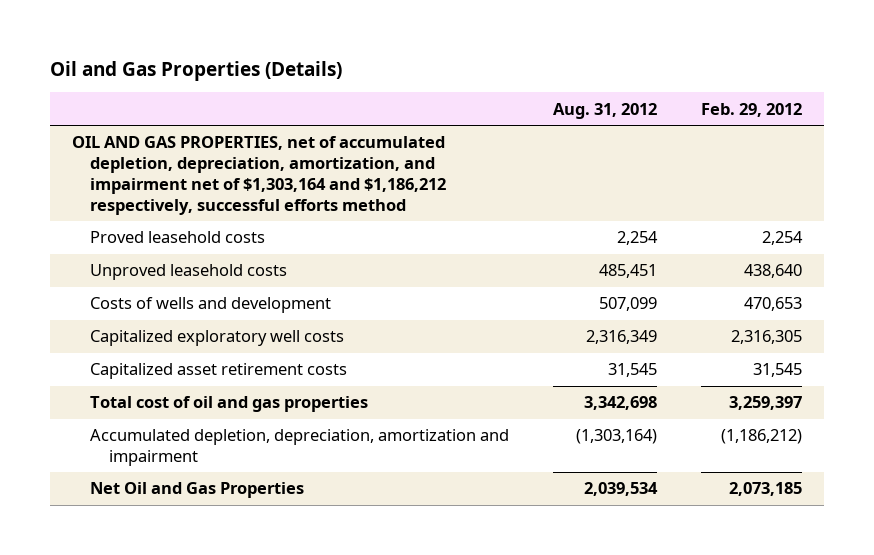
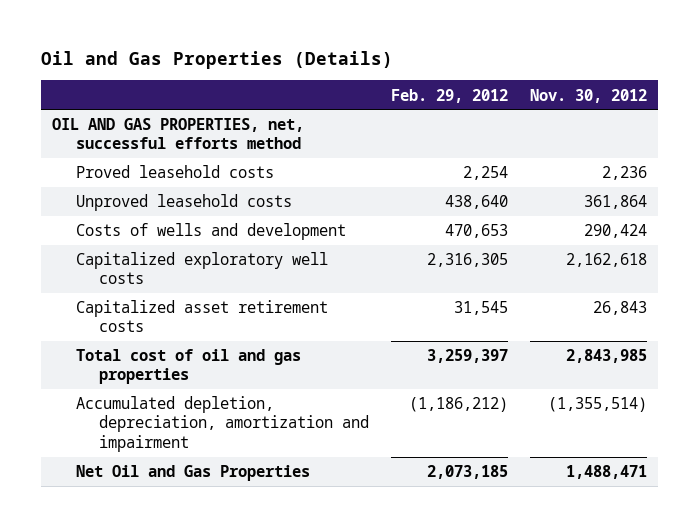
- | Aug. 31, 2012 | Feb. 29, 2012
+ | Feb. 29, 2012 | Nov. 30, 2012
- OIL AND GAS PROPERTIES, net of accumulated depletion, depreciation, amortization, and impairment net of $1,303,164 and $1,186,212 respectively, successful efforts method
+ OIL AND GAS PROPERTIES, net, successful efforts method

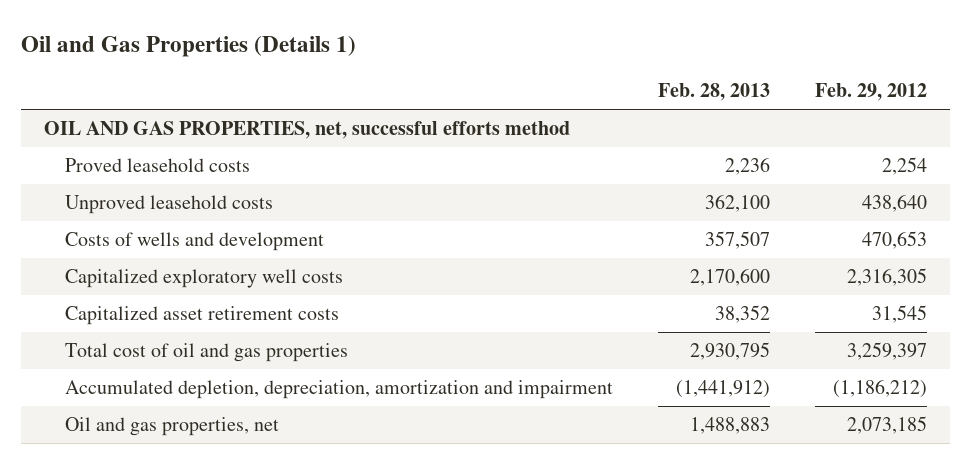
- Oil and Gas Properties (Details)
+ Oil and Gas Properties (Details 1)
- | Feb. 29, 2012 | Nov. 30, 2012
+ | Feb. 28, 2013 | Feb. 29, 2012
- Net Oil and Gas Properties | 2,073,185 | 1,488,471
+ Oil and gas properties, net | 1,488,883 | 2,073,185

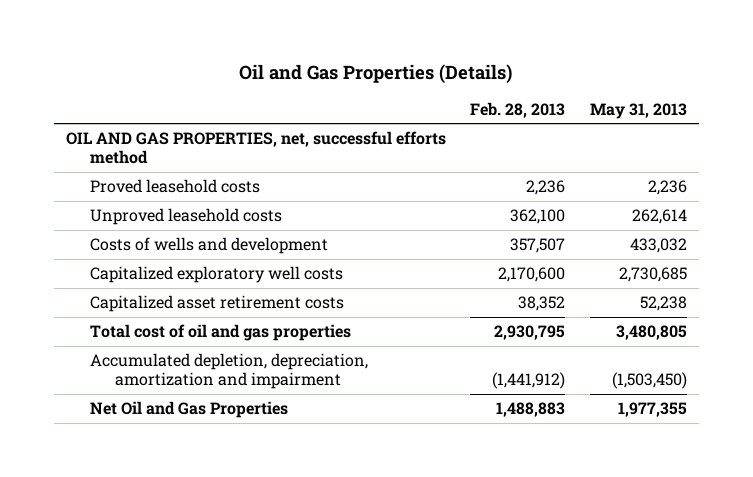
- Oil and Gas Properties (Details 1)
+ Oil and Gas Properties (Details)
- | Feb. 28, 2013 | Feb. 29, 2012
+ | Feb. 28, 2013 | May 31, 2013
- Oil and gas properties, net | 1,488,883 | 2,073,185
+ Net Oil and Gas Properties | 1,488,883 | 1,977,355

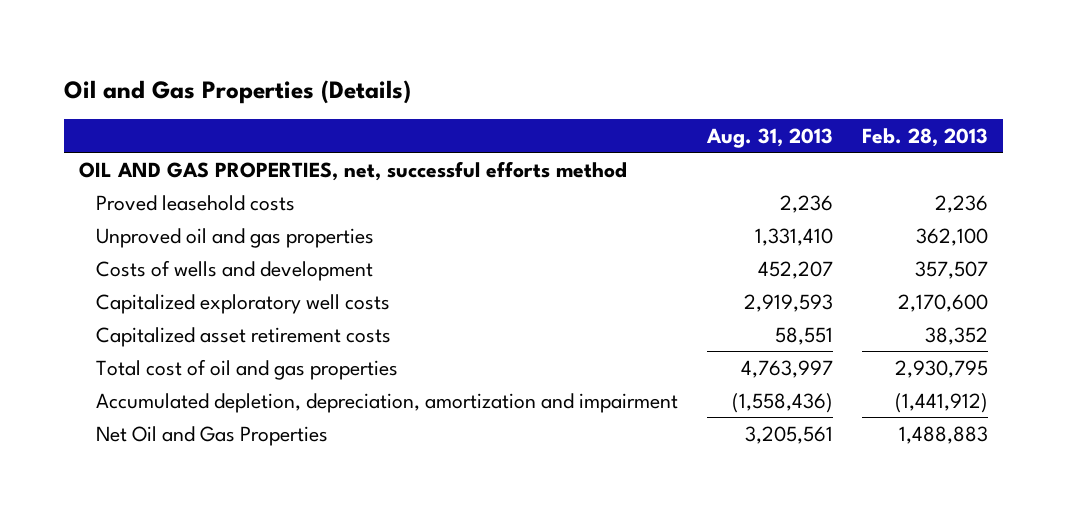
- | Feb. 28, 2013 | May 31, 2013
+ | Aug. 31, 2013 | Feb. 28, 2013
- Unproved leasehold costs | 362,100 | 262,614
+ Unproved oil and gas properties | 1,331,410 | 362,100

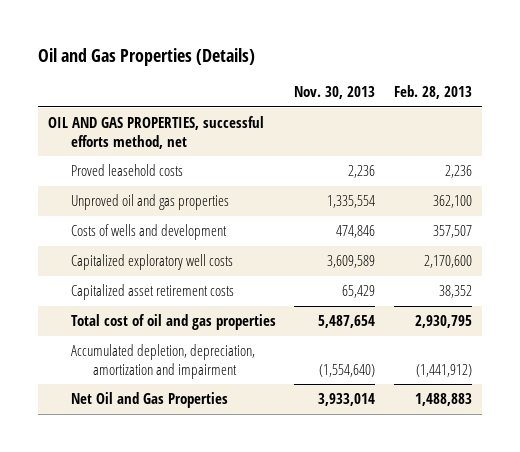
- | Aug. 31, 2013 | Feb. 28, 2013
+ | Nov. 30, 2013 | Feb. 28, 2013
- OIL AND GAS PROPERTIES, net, successful efforts method
+ OIL AND GAS PROPERTIES, successful efforts method, net

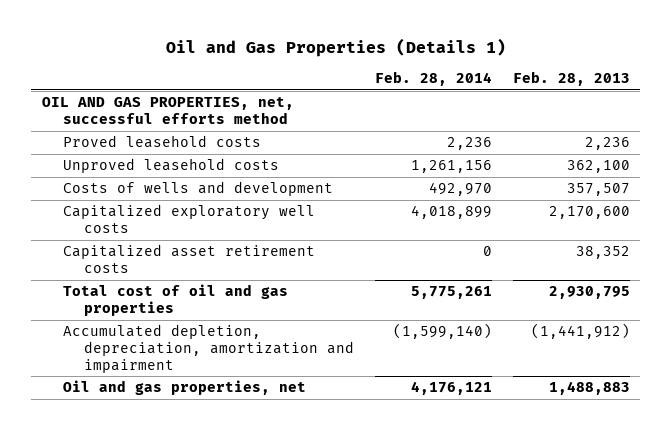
- Oil and Gas Properties (Details)
+ Oil and Gas Properties (Details 1)
- | Nov. 30, 2013 | Feb. 28, 2013
+ | Feb. 28, 2014 | Feb. 28, 2013
- OIL AND GAS PROPERTIES, successful efforts method, net
+ OIL AND GAS PROPERTIES, net, successful efforts method
- Unproved oil and gas properties | 1,335,554 | 362,100
+ Unproved leasehold costs | 1,261,156 | 362,100
- Net Oil and Gas Properties | 3,933,014 | 1,488,883
+ Oil and gas properties, net | 4,176,121 | 1,488,883

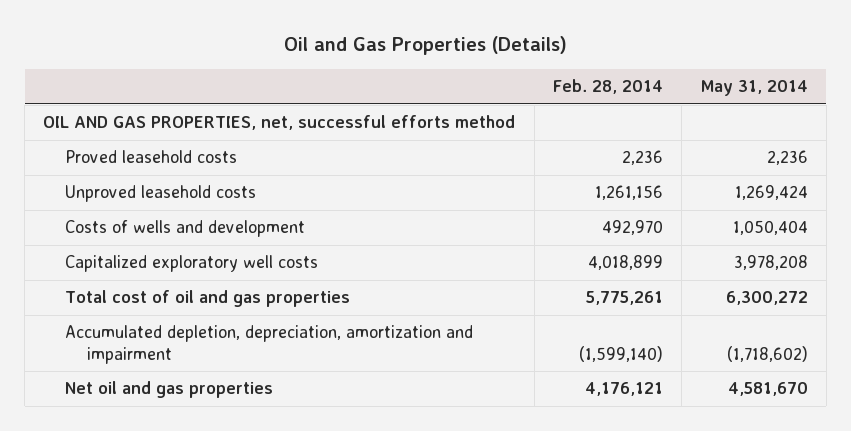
- Oil and Gas Properties (Details 1)
+ Oil and Gas Properties (Details)
- | Feb. 28, 2014 | Feb. 28, 2013
+ | Feb. 28, 2014 | May 31, 2014
- Capitalized asset retirement costs | 0 | 38,352
- Oil and gas properties, net | 4,176,121 | 1,488,883
+ Net oil and gas properties | 4,176,121 | 4,581,670

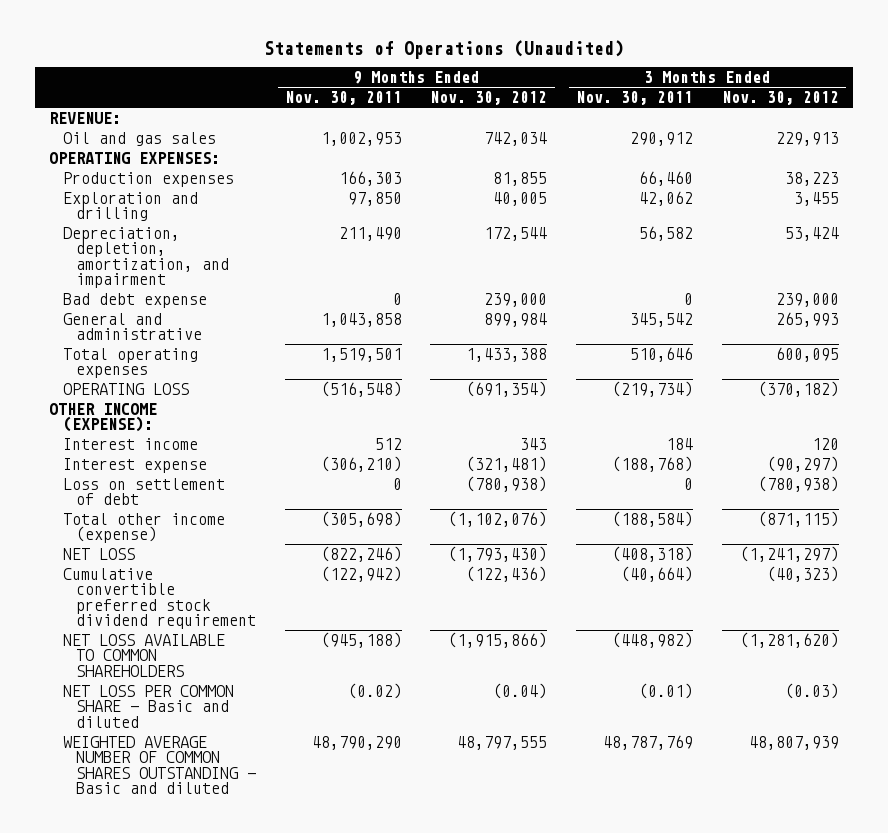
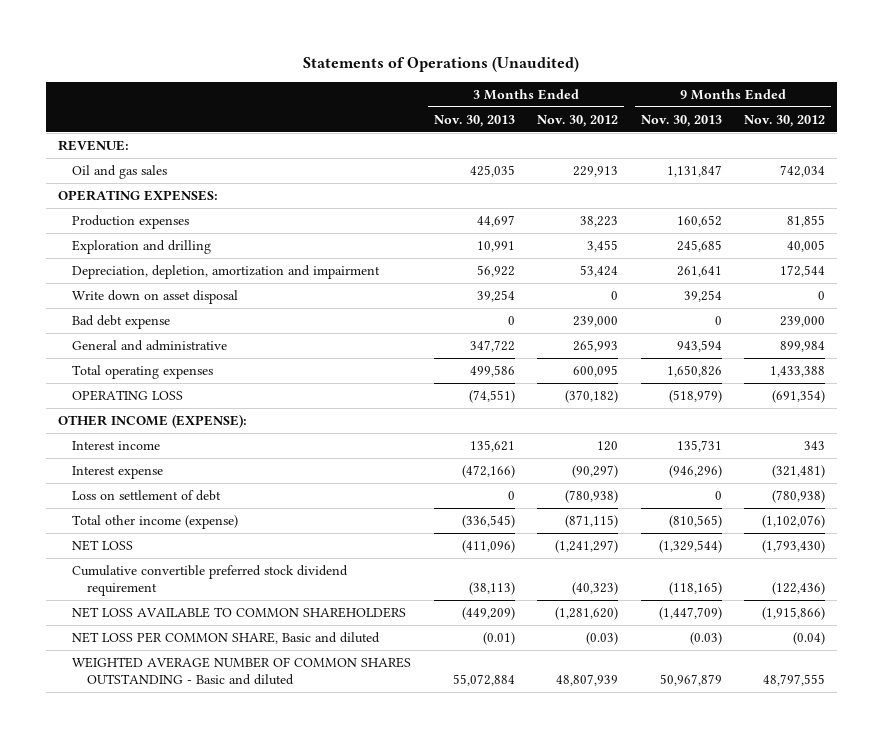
- | 9 Months Ended Nov. 30, 2011 | 9 Months Ended Nov. 30, 2012 | 3 Months Ended Nov. 30, 2011 | 3 Months Ended Nov. 30, 2012
+ | 3 Months Ended Nov. 30, 2013 | 3 Months Ended Nov. 30, 2012 | 9 Months Ended Nov. 30, 2013 | 9 Months Ended Nov. 30, 2012
- Depreciation, depletion, amortization, and impairment | 211,490 | 172,544 | 56,582 | 53,424
+ Depreciation, depletion, amortization and impairment | 56,922 | 53,424 | 261,641 | 172,544
+ Write down on asset disposal | 39,254 | 0 | 39,254 | 0
- NET LOSS PER COMMON SHARE - Basic and diluted | (0.02) | (0.04) | (0.01) | (0.03)
+ NET LOSS PER COMMON SHARE, Basic and diluted | (0.01) | (0.03) | (0.03) | (0.04)

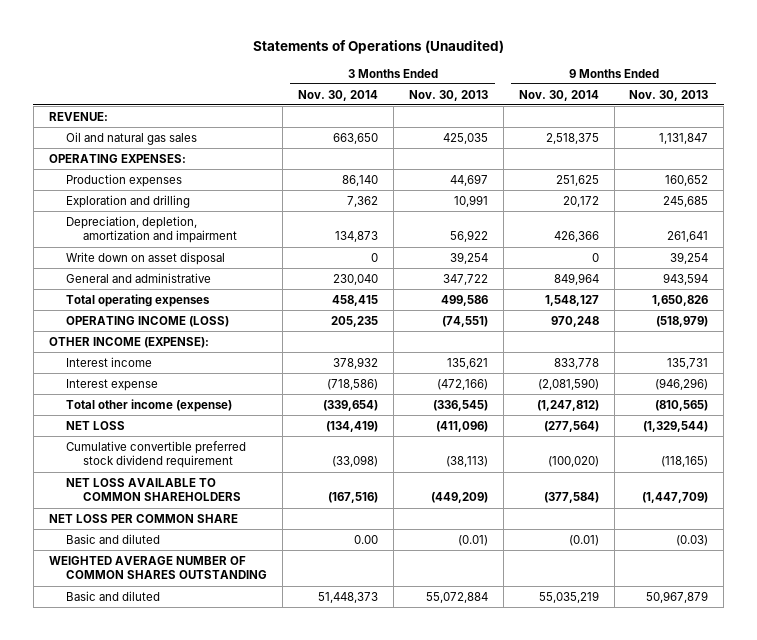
- | 3 Months Ended Nov. 30, 2013 | 3 Months Ended Nov. 30, 2012 | 9 Months Ended Nov. 30, 2013 | 9 Months Ended Nov. 30, 2012
+ | 3 Months Ended Nov. 30, 2014 | 3 Months Ended Nov. 30, 2013 | 9 Months Ended Nov. 30, 2014 | 9 Months Ended Nov. 30, 2013
- Oil and gas sales | 425,035 | 229,913 | 1,131,847 | 742,034
+ Oil and natural gas sales | 663,650 | 425,035 | 2,518,375 | 1,131,847
- Bad debt expense | 0 | 239,000 | 0 | 239,000
- OPERATING LOSS | (74,551) | (370,182) | (518,979) | (691,354)
+ OPERATING INCOME (LOSS) | 205,235 | (74,551) | 970,248 | (518,979)
- Loss on settlement of debt | 0 | (780,938) | 0 | (780,938)
- NET LOSS PER COMMON SHARE, Basic and diluted | (0.01) | (0.03) | (0.03) | (0.04)
- WEIGHTED AVERAGE NUMBER OF COMMON SHARES OUTSTANDING - Basic and diluted | 55,072,884 | 48,807,939 | 50,967,879 | 48,797,555
+ NET LOSS PER COMMON SHARE
+ Basic and diluted | 0.00 | (0.01) | (0.01) | (0.03)
+ WEIGHTED AVERAGE NUMBER OF COMMON SHARES OUTSTANDING
+ Basic and diluted | 51,448,373 | 55,072,884 | 55,035,219 | 50,967,879

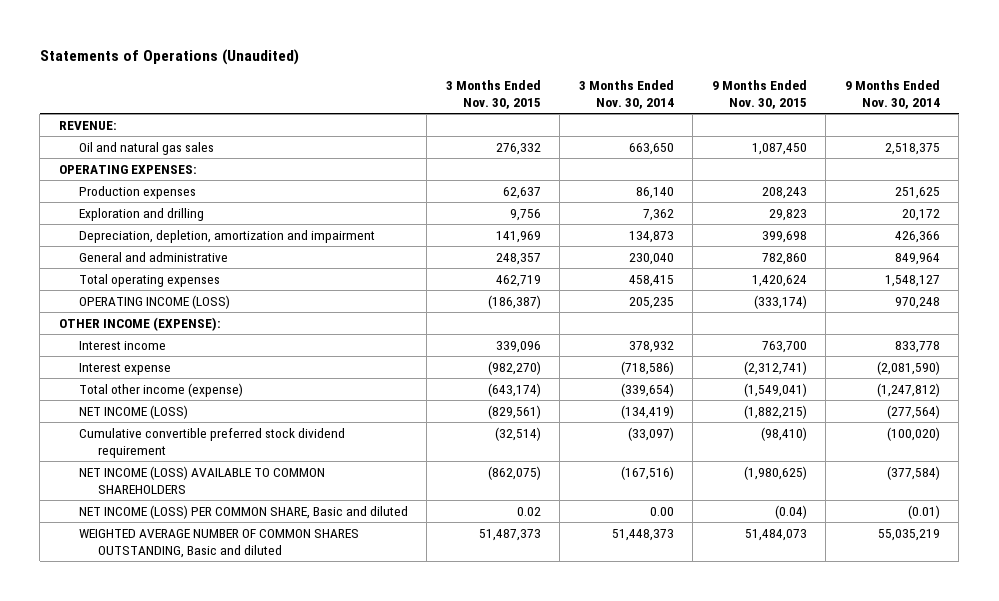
- | 3 Months Ended Nov. 30, 2014 | 3 Months Ended Nov. 30, 2013 | 9 Months Ended Nov. 30, 2014 | 9 Months Ended Nov. 30, 2013
+ | 3 Months Ended Nov. 30, 2015 | 3 Months Ended Nov. 30, 2014 | 9 Months Ended Nov. 30, 2015 | 9 Months Ended Nov. 30, 2014
- Write down on asset disposal | 0 | 39,254 | 0 | 39,254
- NET LOSS | (134,419) | (411,096) | (277,564) | (1,329,544)
- Cumulative convertible preferred stock dividend requirement | (33,098) | (38,113) | (100,020) | (118,165)
- NET LOSS AVAILABLE TO COMMON SHAREHOLDERS | (167,516) | (449,209) | (377,584) | (1,447,709)
- NET LOSS PER COMMON SHARE
- Basic and diluted | 0.00 | (0.01) | (0.01) | (0.03)
- WEIGHTED AVERAGE NUMBER OF COMMON SHARES OUTSTANDING
- Basic and diluted | 51,448,373 | 55,072,884 | 55,035,219 | 50,967,879
+ NET INCOME (LOSS) | (829,561) | (134,419) | (1,882,215) | (277,564)
+ Cumulative convertible preferred stock dividend requirement | (32,514) | (33,097) | (98,410) | (100,020)
+ NET INCOME (LOSS) AVAILABLE TO COMMON SHAREHOLDERS | (862,075) | (167,516) | (1,980,625) | (377,584)
+ NET INCOME (LOSS) PER COMMON SHARE, Basic and diluted | 0.02 | 0.00 | (0.04) | (0.01)
+ WEIGHTED AVERAGE NUMBER OF COMMON SHARES OUTSTANDING, Basic and diluted | 51,487,373 | 51,448,373 | 51,484,073 | 55,035,219

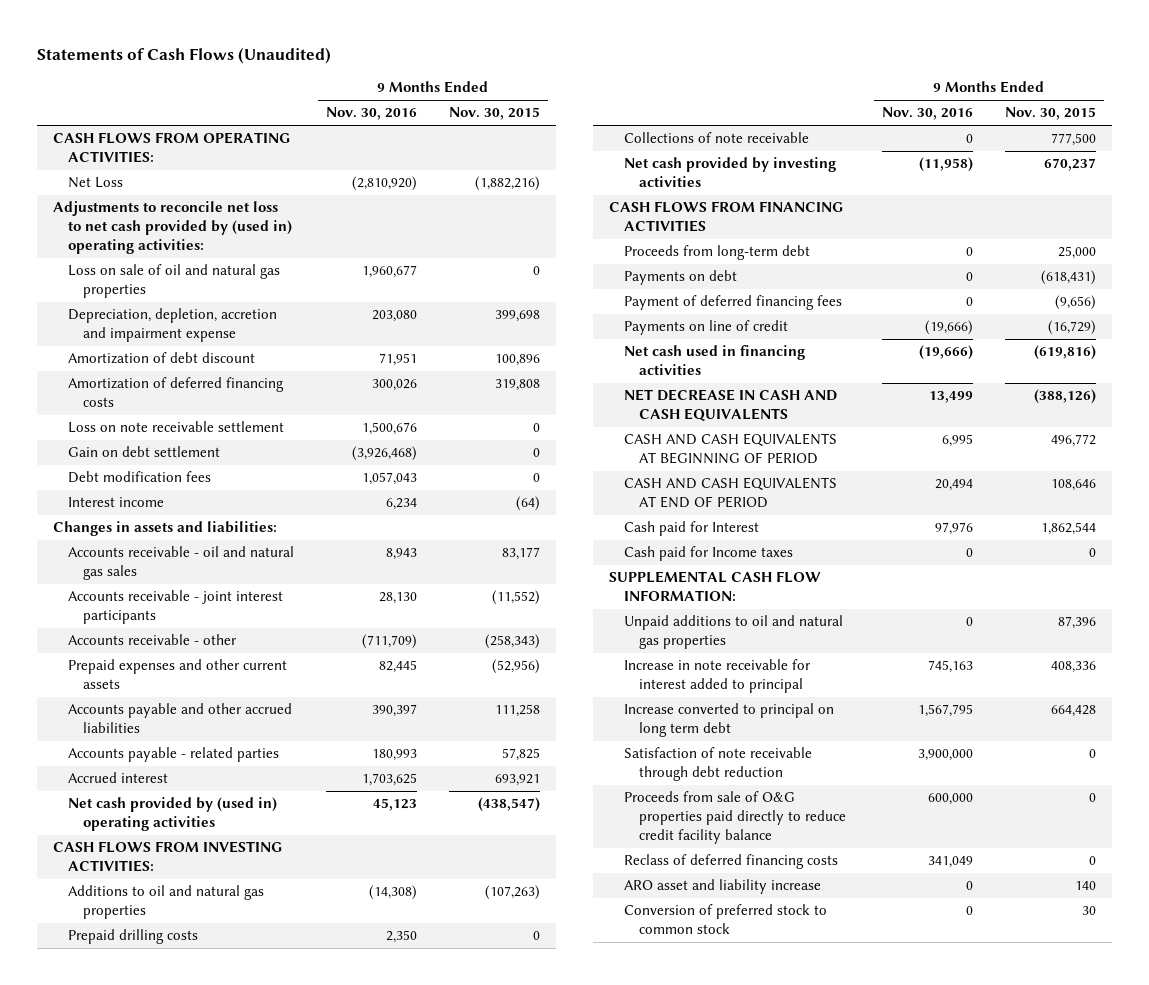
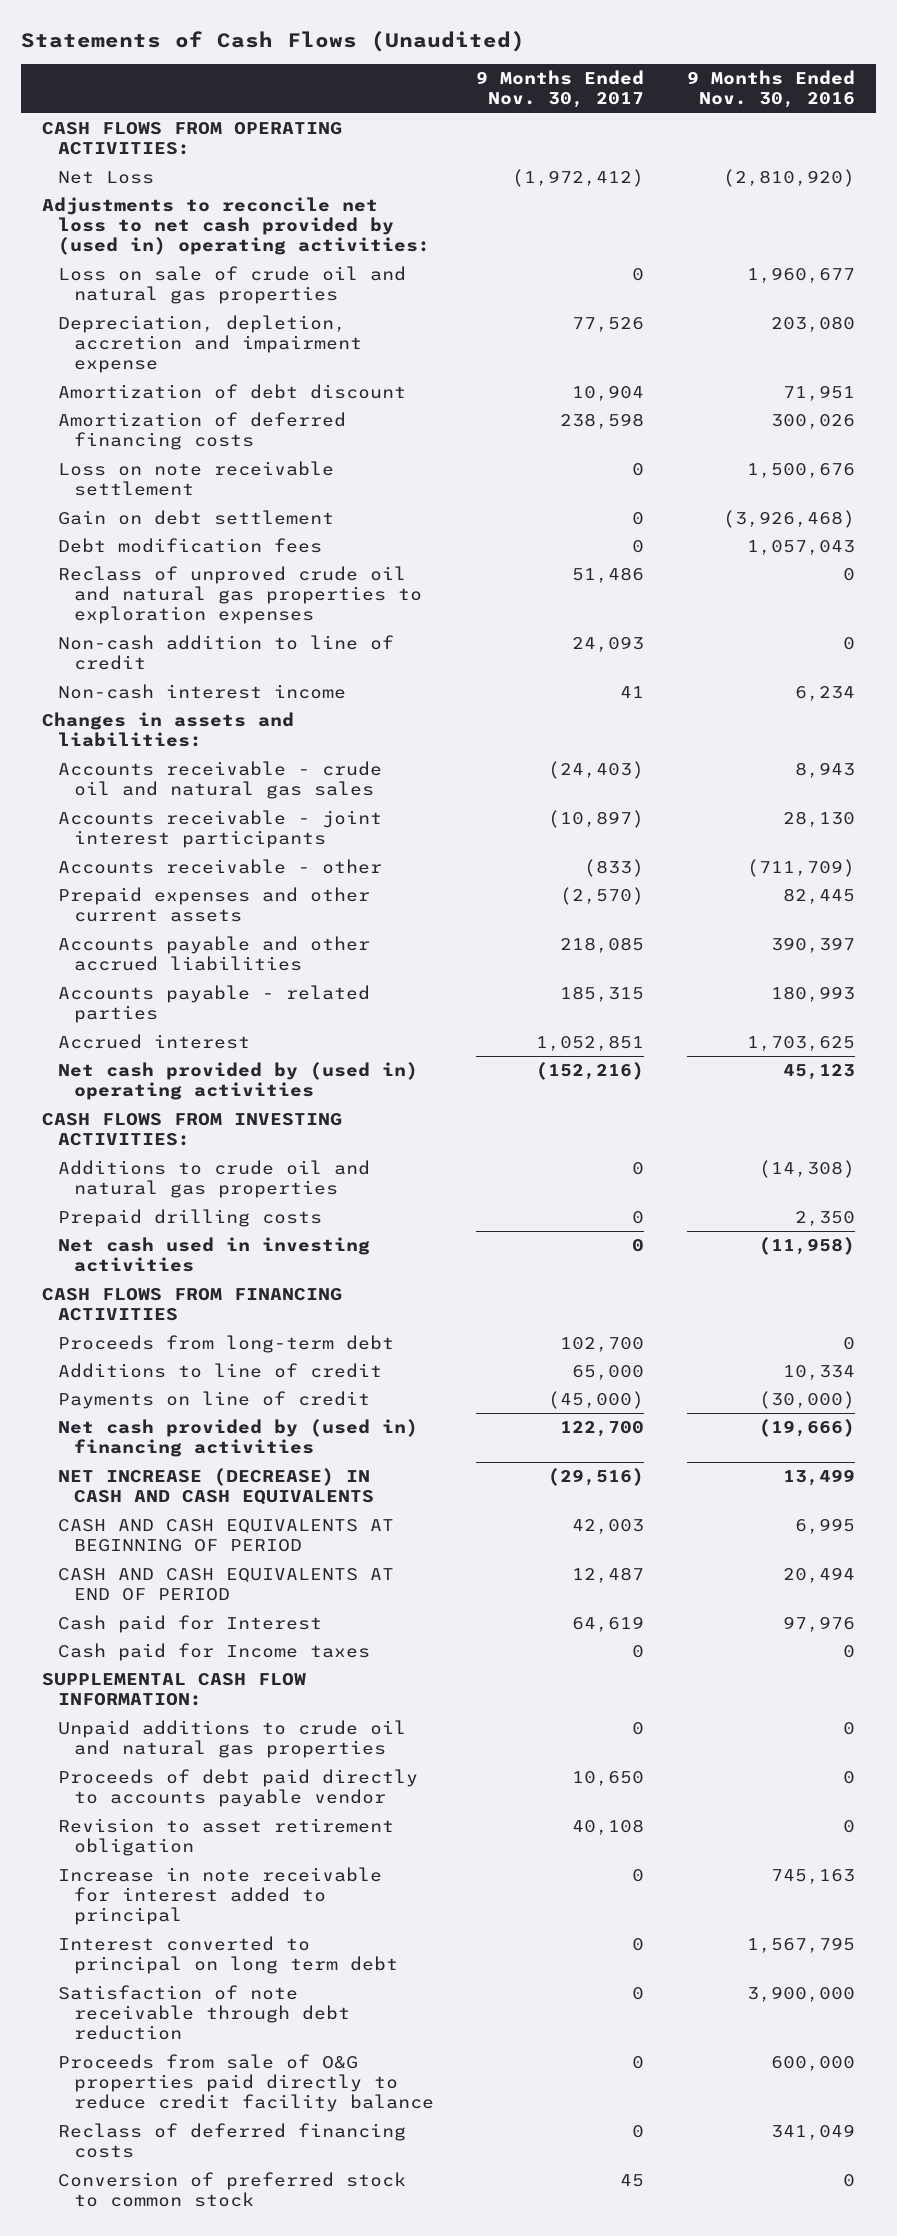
- | 9 Months Ended Nov. 30, 2016 | 9 Months Ended Nov. 30, 2015
+ | 9 Months Ended Nov. 30, 2017 | 9 Months Ended Nov. 30, 2016
- Loss on sale of oil and natural gas properties | 1,960,677 | 0
+ Loss on sale of crude oil and natural gas properties | 0 | 1,960,677
- Interest income | 6,234 | (64)
+ Reclass of unproved crude oil and natural gas properties to exploration expenses | 51,486 | 0
+ Non-cash addition to line of credit | 24,093 | 0
+ Non-cash interest income | 41 | 6,234
- Accounts receivable - oil and natural gas sales | 8,943 | 83,177
+ Accounts receivable - crude oil and natural gas sales | (24,403) | 8,943
- Additions to oil and natural gas properties | (14,308) | (107,263)
+ Additions to crude oil and natural gas properties | 0 | (14,308)
- Collections of note receivable | 0 | 777,500
- Net cash provided by investing activities | (11,958) | 670,237
+ Net cash used in investing activities | 0 | (11,958)
- Payments on debt | 0 | (618,431)
- Payment of deferred financing fees | 0 | (9,656)
- Payments on line of credit | (19,666) | (16,729)
- Net cash used in financing activities | (19,666) | (619,816)
- NET DECREASE IN CASH AND CASH EQUIVALENTS | 13,499 | (388,126)
+ Additions to line of credit | 65,000 | 10,334
+ Payments on line of credit | (45,000) | (30,000)
+ Net cash provided by (used in) financing activities | 122,700 | (19,666)
+ NET INCREASE (DECREASE) IN CASH AND CASH EQUIVALENTS | (29,516) | 13,499
- Unpaid additions to oil and natural gas properties | 0 | 87,396
+ Unpaid additions to crude oil and natural gas properties | 0 | 0
+ Proceeds of debt paid directly to accounts payable vendor | 10,650 | 0
+ Revision to asset retirement obligation | 40,108 | 0
- Increase converted to principal on long term debt | 1,567,795 | 664,428
+ Interest converted to principal on long term debt | 0 | 1,567,795
- ARO asset and liability increase | 0 | 140

